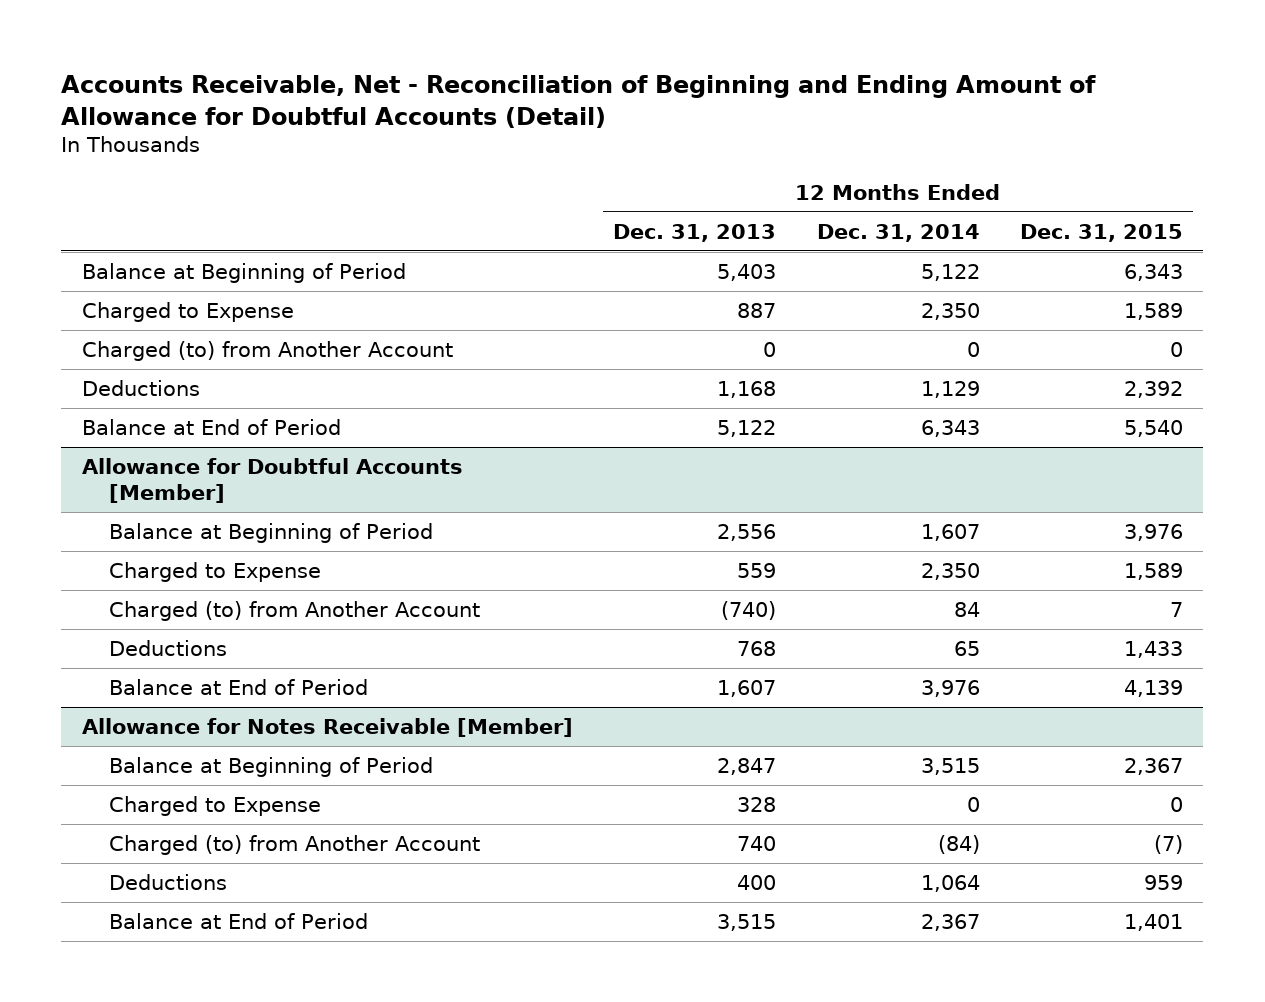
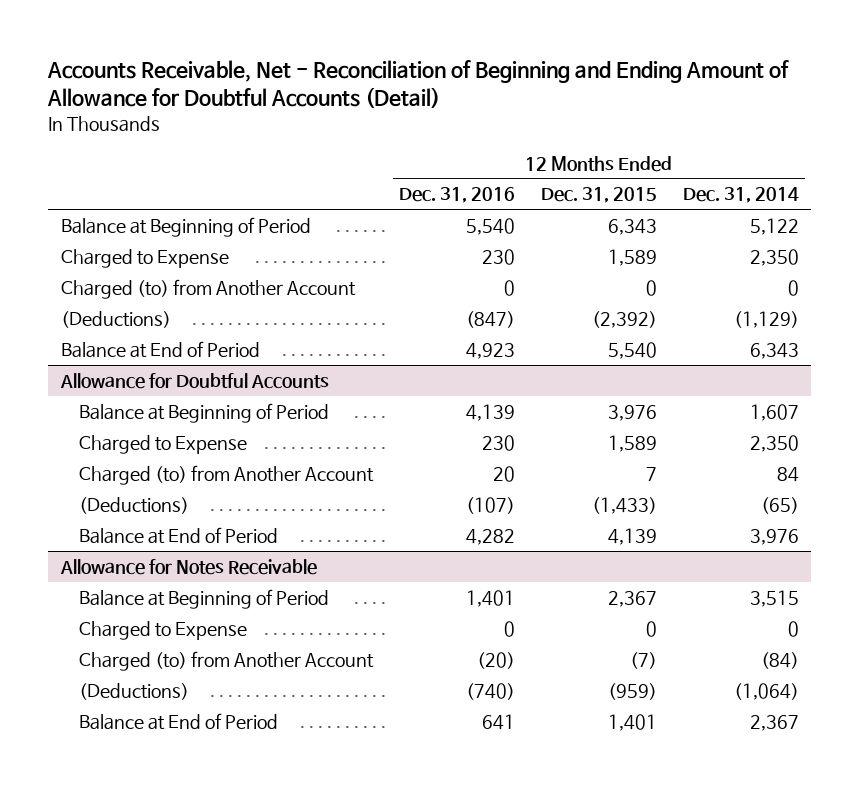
- | 12 Months Ended Dec. 31, 2013 | 12 Months Ended Dec. 31, 2014 | 12 Months Ended Dec. 31, 2015
+ | 12 Months Ended Dec. 31, 2016 | 12 Months Ended Dec. 31, 2015 | 12 Months Ended Dec. 31, 2014
- Deductions | 1,168 | 1,129 | 2,392
+ (Deductions) | (847) | (2,392) | (1,129)
- Allowance for Doubtful Accounts [Member]
+ Allowance for Doubtful Accounts
- Deductions | 768 | 65 | 1,433
+ (Deductions) | (107) | (1,433) | (65)
- Allowance for Notes Receivable [Member]
+ Allowance for Notes Receivable
- Deductions | 400 | 1,064 | 959
+ (Deductions) | (740) | (959) | (1,064)

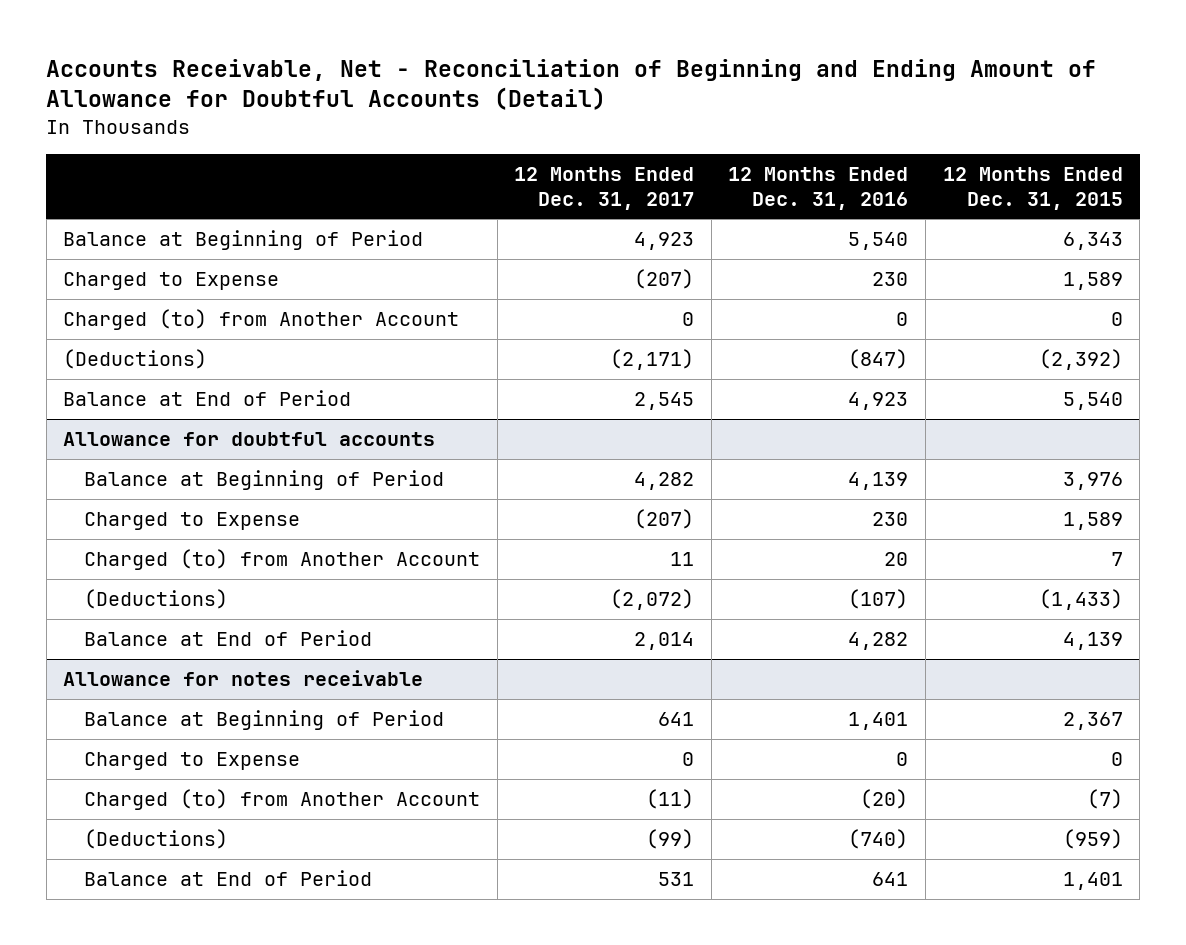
- | 12 Months Ended Dec. 31, 2016 | 12 Months Ended Dec. 31, 2015 | 12 Months Ended Dec. 31, 2014
+ | 12 Months Ended Dec. 31, 2017 | 12 Months Ended Dec. 31, 2016 | 12 Months Ended Dec. 31, 2015
- Allowance for Doubtful Accounts
+ Allowance for doubtful accounts
- Allowance for Notes Receivable
+ Allowance for notes receivable

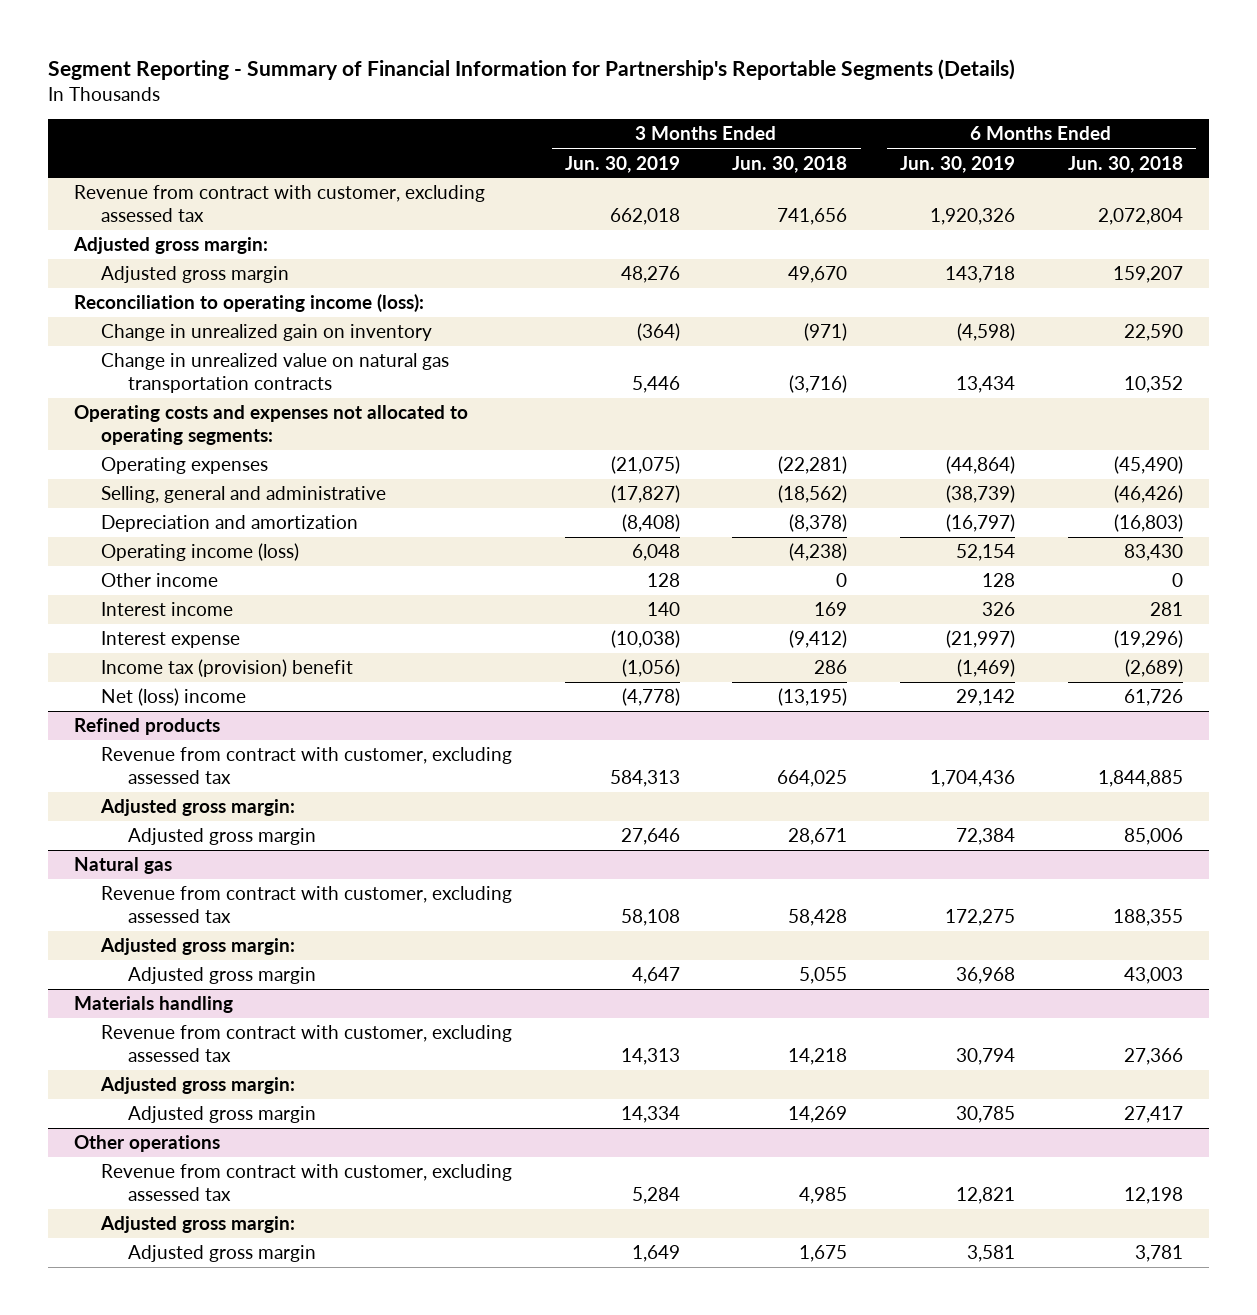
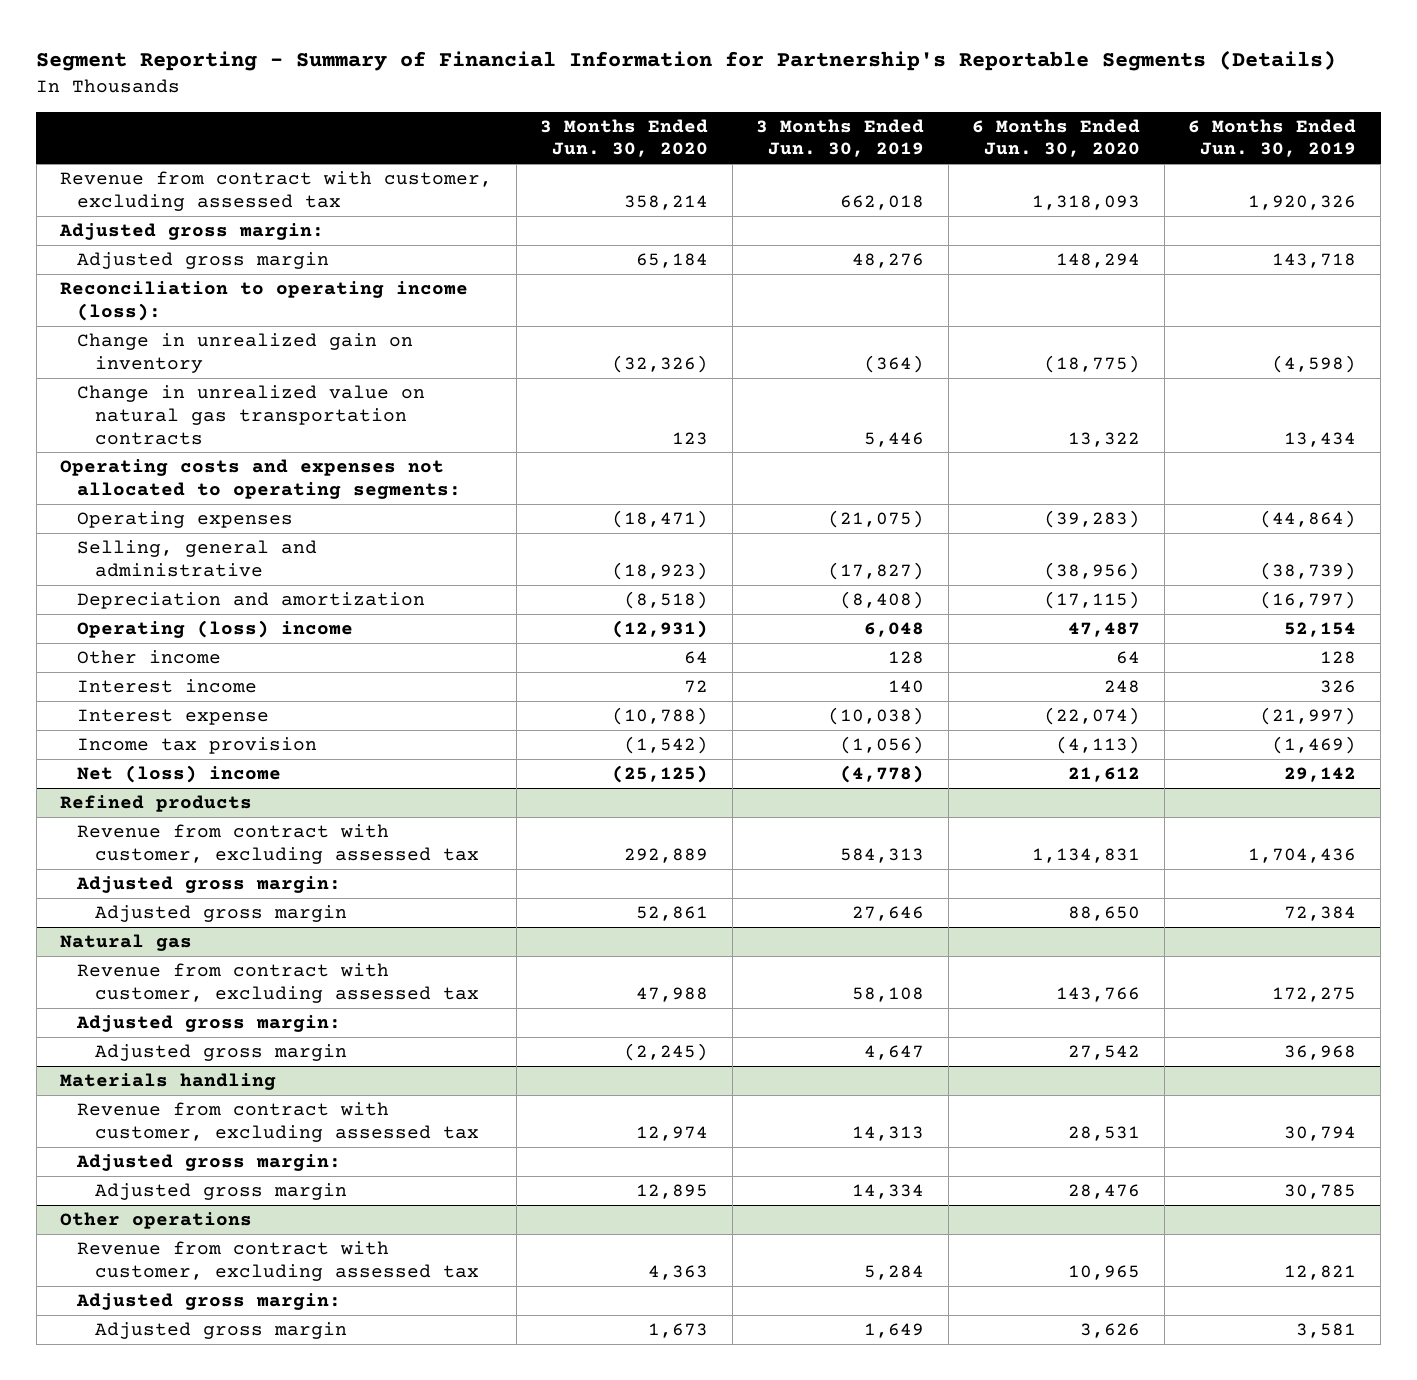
- | 3 Months Ended Jun. 30, 2019 | 3 Months Ended Jun. 30, 2018 | 6 Months Ended Jun. 30, 2019 | 6 Months Ended Jun. 30, 2018
+ | 3 Months Ended Jun. 30, 2020 | 3 Months Ended Jun. 30, 2019 | 6 Months Ended Jun. 30, 2020 | 6 Months Ended Jun. 30, 2019
- Operating income (loss) | 6,048 | (4,238) | 52,154 | 83,430
+ Operating (loss) income | (12,931) | 6,048 | 47,487 | 52,154
- Income tax (provision) benefit | (1,056) | 286 | (1,469) | (2,689)
+ Income tax provision | (1,542) | (1,056) | (4,113) | (1,469)

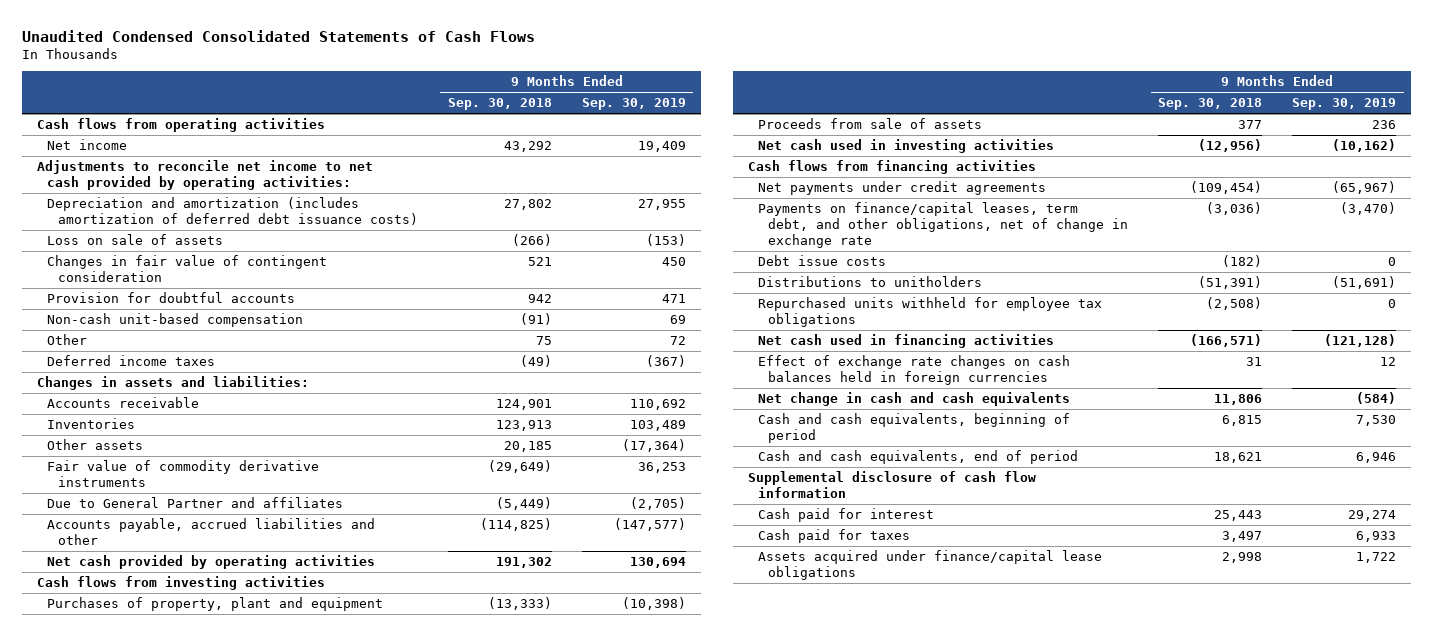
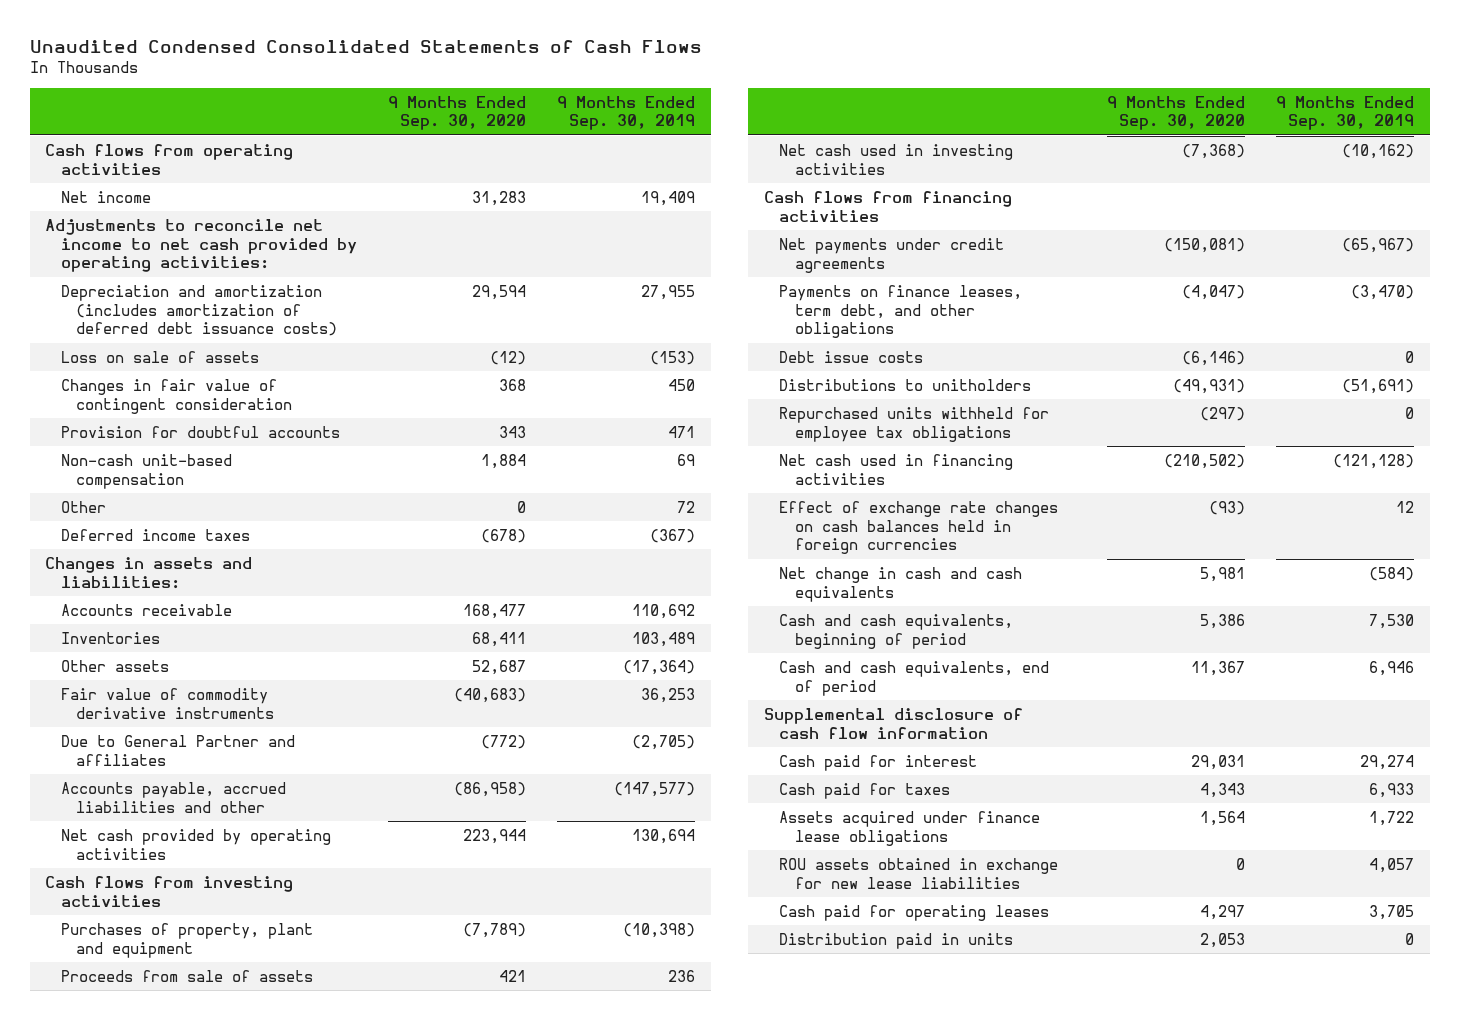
- | 9 Months Ended Sep. 30, 2018 | 9 Months Ended Sep. 30, 2019
+ | 9 Months Ended Sep. 30, 2020 | 9 Months Ended Sep. 30, 2019
- Payments on finance/capital leases, term debt, and other obligations, net of change in exchange rate | (3,036) | (3,470)
+ Payments on finance leases, term debt, and other obligations | (4,047) | (3,470)
- Assets acquired under finance/capital lease obligations | 2,998 | 1,722
+ Assets acquired under finance lease obligations | 1,564 | 1,722
+ ROU assets obtained in exchange for new lease liabilities | 0 | 4,057
+ Cash paid for operating leases | 4,297 | 3,705
+ Distribution paid in units | 2,053 | 0

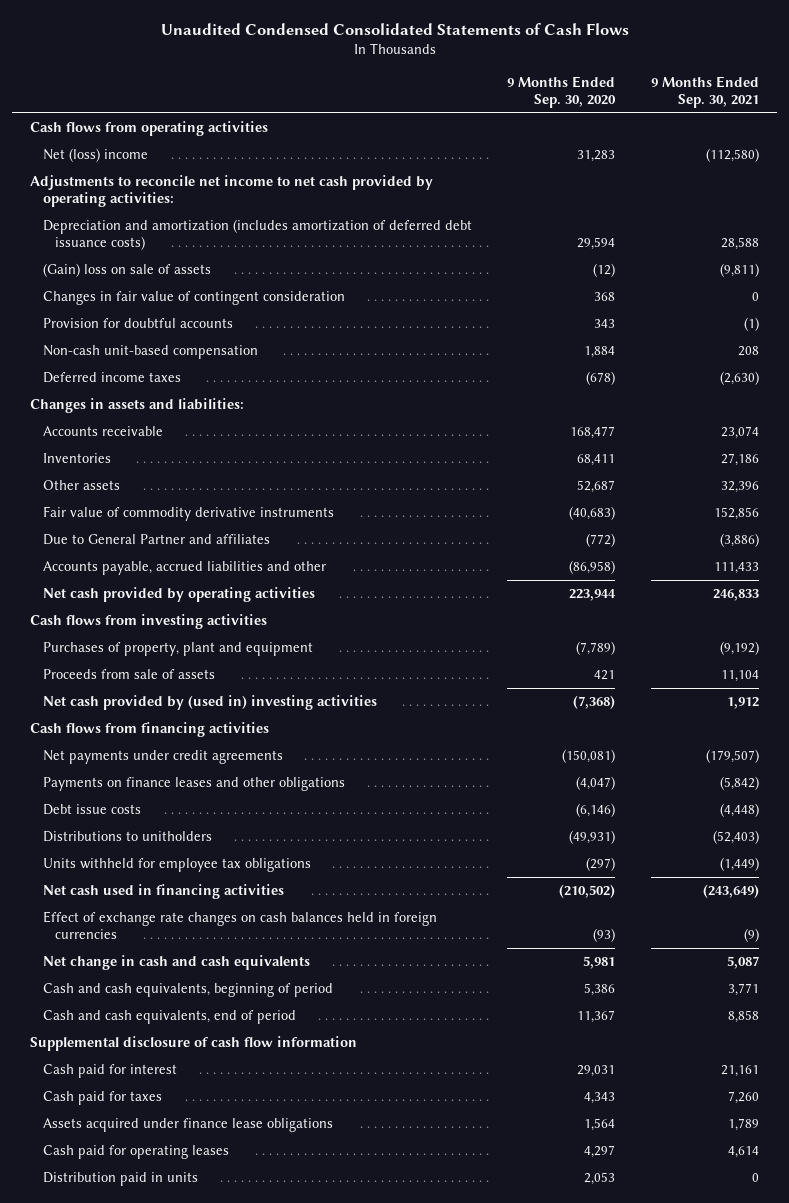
- | 9 Months Ended Sep. 30, 2020 | 9 Months Ended Sep. 30, 2019
+ | 9 Months Ended Sep. 30, 2020 | 9 Months Ended Sep. 30, 2021
- Net income | 31,283 | 19,409
+ Net (loss) income | 31,283 | (112,580)
- Loss on sale of assets | (12) | (153)
+ (Gain) loss on sale of assets | (12) | (9,811)
- Other | 0 | 72
- Net cash used in investing activities | (7,368) | (10,162)
+ Net cash provided by (used in) investing activities | (7,368) | 1,912
- Payments on finance leases, term debt, and other obligations | (4,047) | (3,470)
+ Payments on finance leases and other obligations | (4,047) | (5,842)
- Repurchased units withheld for employee tax obligations | (297) | 0
+ Units withheld for employee tax obligations | (297) | (1,449)
- ROU assets obtained in exchange for new lease liabilities | 0 | 4,057

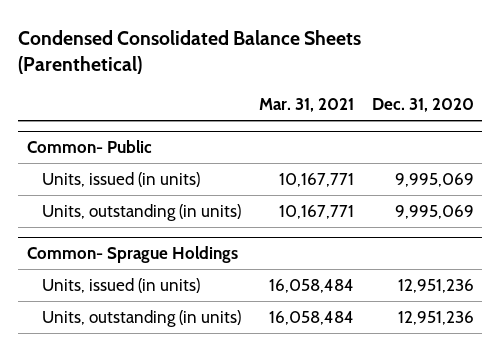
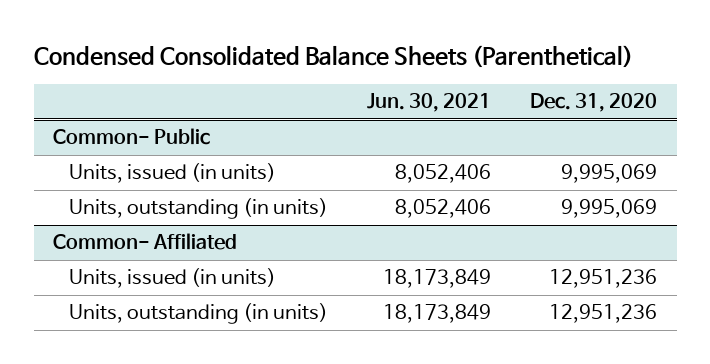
- | Mar. 31, 2021 | Dec. 31, 2020
+ | Jun. 30, 2021 | Dec. 31, 2020
- Common- Sprague Holdings
+ Common- Affiliated

